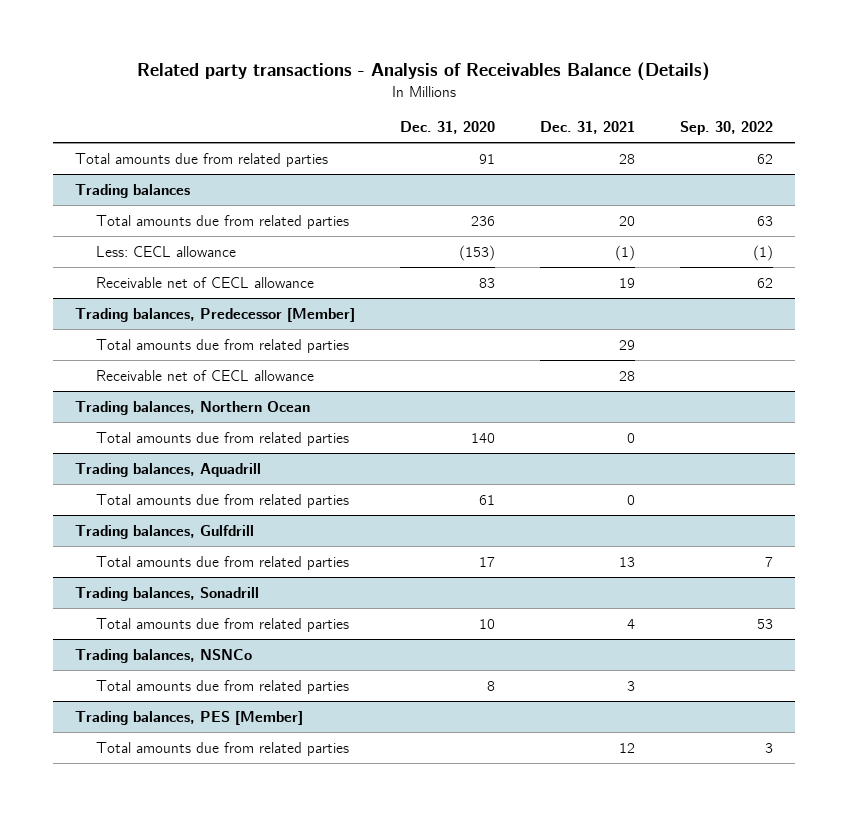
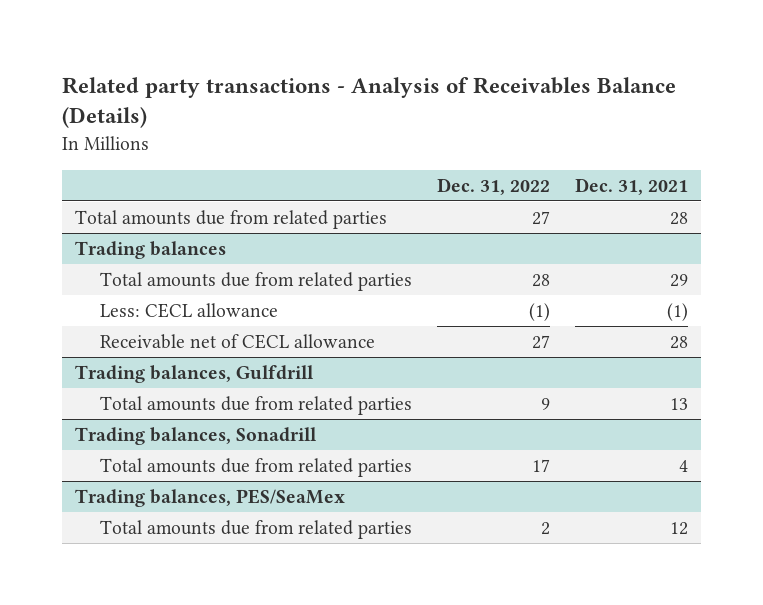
- | Dec. 31, 2020 | Dec. 31, 2021 | Sep. 30, 2022
+ | Dec. 31, 2022 | Dec. 31, 2021
@ Trading balances
- Total amounts due from related parties | 236 | 20 | 63
- Receivable net of CECL allowance | 83 | 19 | 62
- Trading balances, Predecessor [Member]
@ Trading balances
moved down: Less: CECL allowance | (1) | (1)
- Trading balances, Northern Ocean
- Total amounts due from related parties | 140 | 0 |
- Trading balances, Aquadrill
- Total amounts due from related parties | 61 | 0 |
- Trading balances, NSNCo
- Total amounts due from related parties | 8 | 3 |
- Trading balances, PES [Member]
+ Trading balances, PES/SeaMex

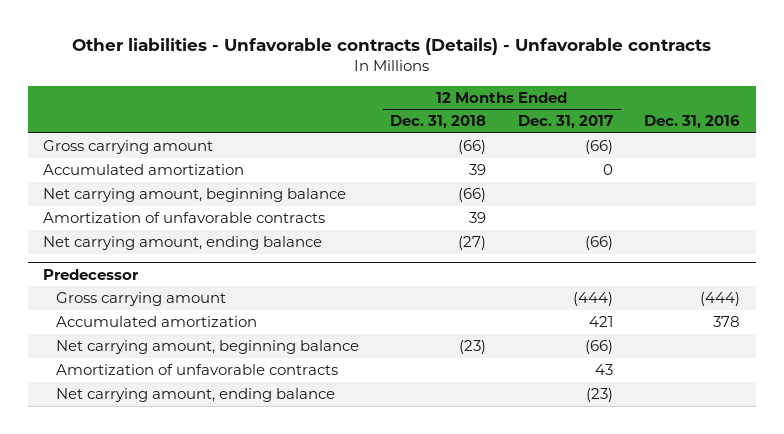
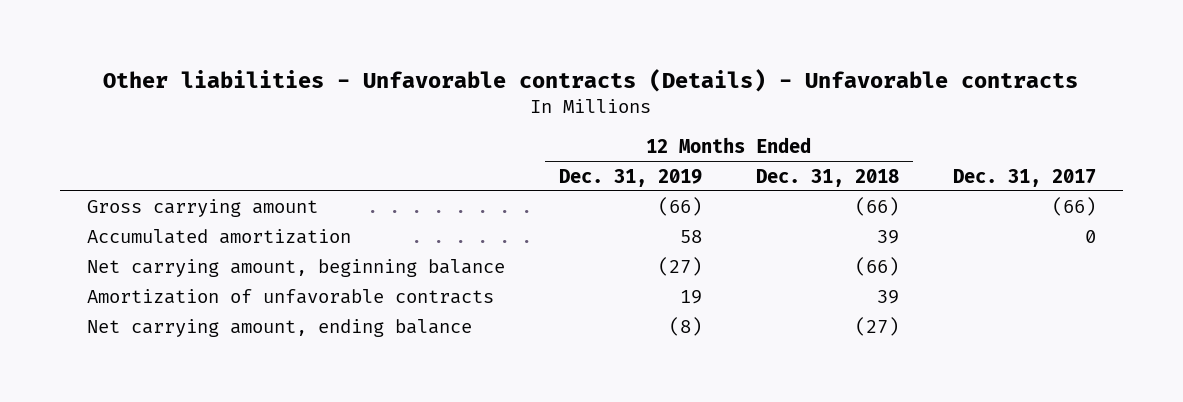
- | 12 Months Ended Dec. 31, 2018 | 12 Months Ended Dec. 31, 2017 | Dec. 31, 2016
+ | 12 Months Ended Dec. 31, 2019 | 12 Months Ended Dec. 31, 2018 | Dec. 31, 2017
- Predecessor
- Gross carrying amount | | (444) | (444)
- Accumulated amortization | | 421 | 378
- Net carrying amount, beginning balance | (23) | (66) |
- Amortization of unfavorable contracts | | 43 |
- Net carrying amount, ending balance | | (23) |

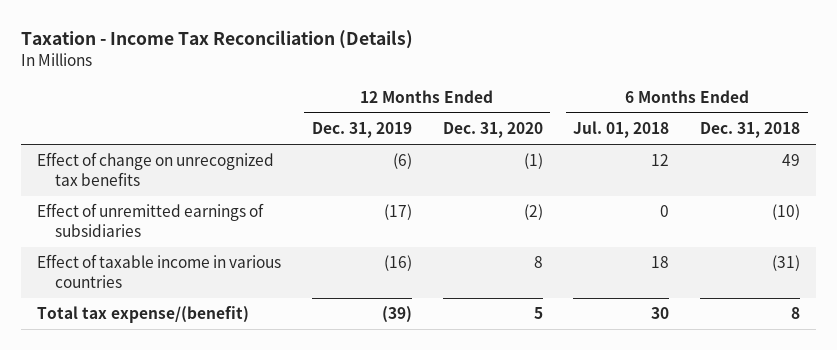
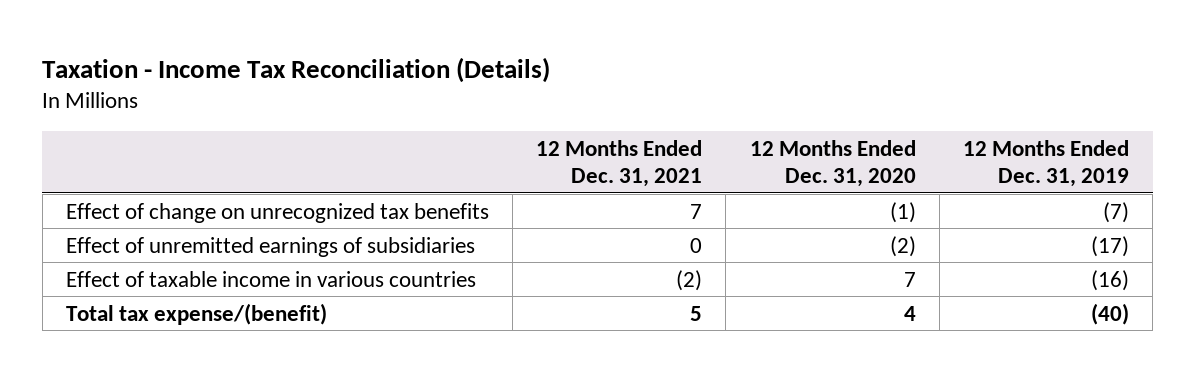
- | 12 Months Ended Dec. 31, 2019 | 12 Months Ended Dec. 31, 2020 | 6 Months Ended Jul. 01, 2018 | 6 Months Ended Dec. 31, 2018
+ | 12 Months Ended Dec. 31, 2021 | 12 Months Ended Dec. 31, 2020 | 12 Months Ended Dec. 31, 2019
- Effect of change on unrecognized tax benefits | (6) | (1) | 12 | 49
+ Effect of change on unrecognized tax benefits | 7 | (1) | (7)
- Effect of taxable income in various countries | (16) | 8 | 18 | (31)
- Total tax expense/(benefit) | (39) | 5 | 30 | 8
+ Effect of taxable income in various countries | (2) | 7 | (16)
+ Total tax expense/(benefit) | 5 | 4 | (40)

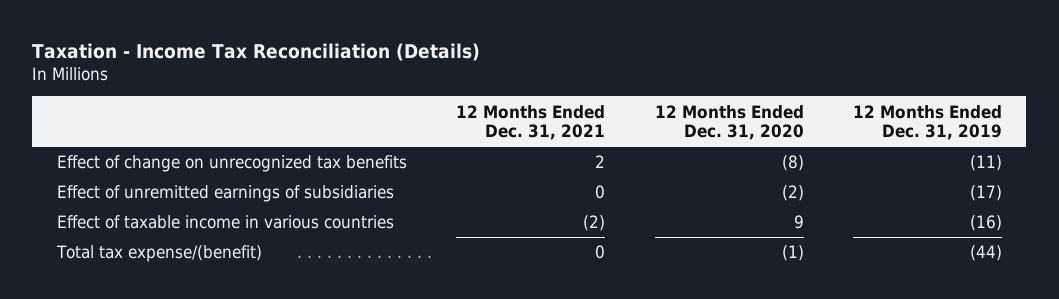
- Effect of change on unrecognized tax benefits | 7 | (1) | (7)
+ Effect of change on unrecognized tax benefits | 2 | (8) | (11)
- Effect of taxable income in various countries | (2) | 7 | (16)
- Total tax expense/(benefit) | 5 | 4 | (40)
+ Effect of taxable income in various countries | (2) | 9 | (16)
+ Total tax expense/(benefit) | 0 | (1) | (44)

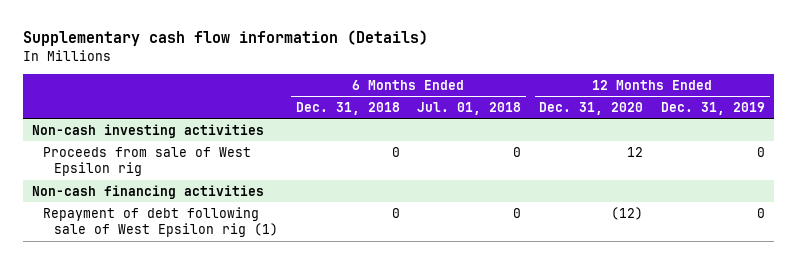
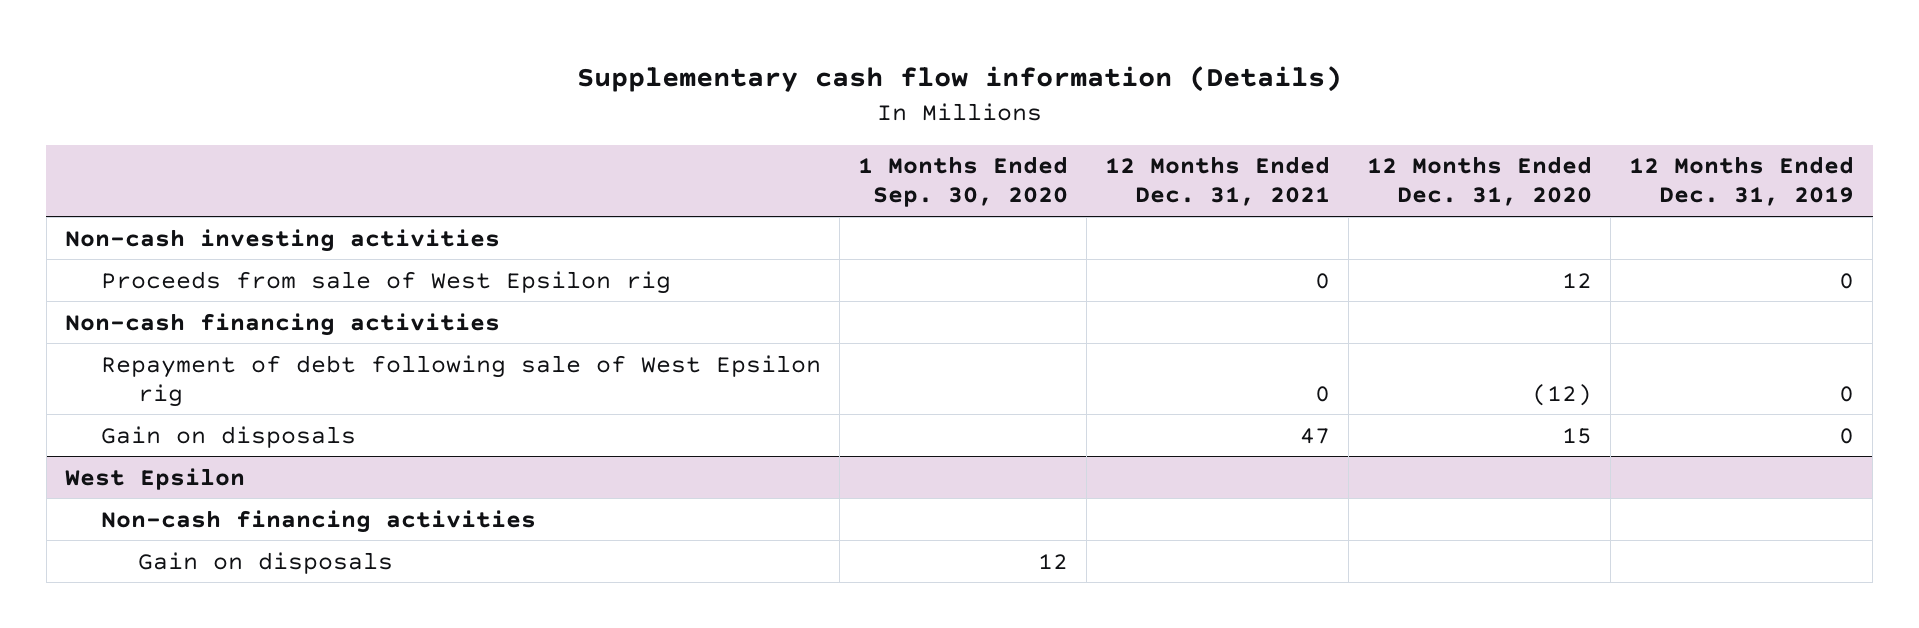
- | 6 Months Ended Dec. 31, 2018 | 6 Months Ended Jul. 01, 2018 | 12 Months Ended Dec. 31, 2020 | 12 Months Ended Dec. 31, 2019
+ | 1 Months Ended Sep. 30, 2020 | 12 Months Ended Dec. 31, 2021 | 12 Months Ended Dec. 31, 2020 | 12 Months Ended Dec. 31, 2019
- Repayment of debt following sale of West Epsilon rig (1) | 0 | 0 | (12) | 0
+ Repayment of debt following sale of West Epsilon rig | | 0 | (12) | 0
+ Gain on disposals | | 47 | 15 | 0
+ West Epsilon
+ Non-cash financing activities
+ Gain on disposals | 12 | | |

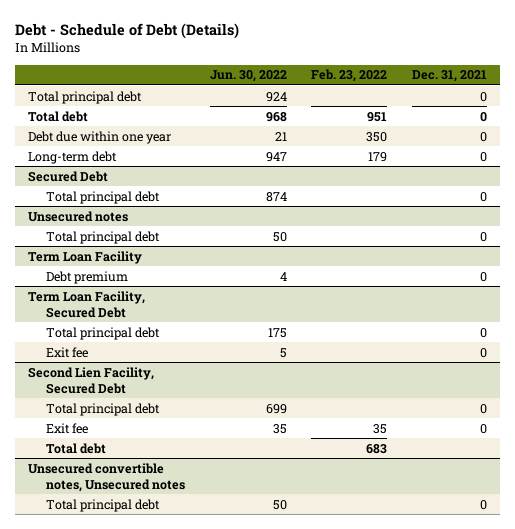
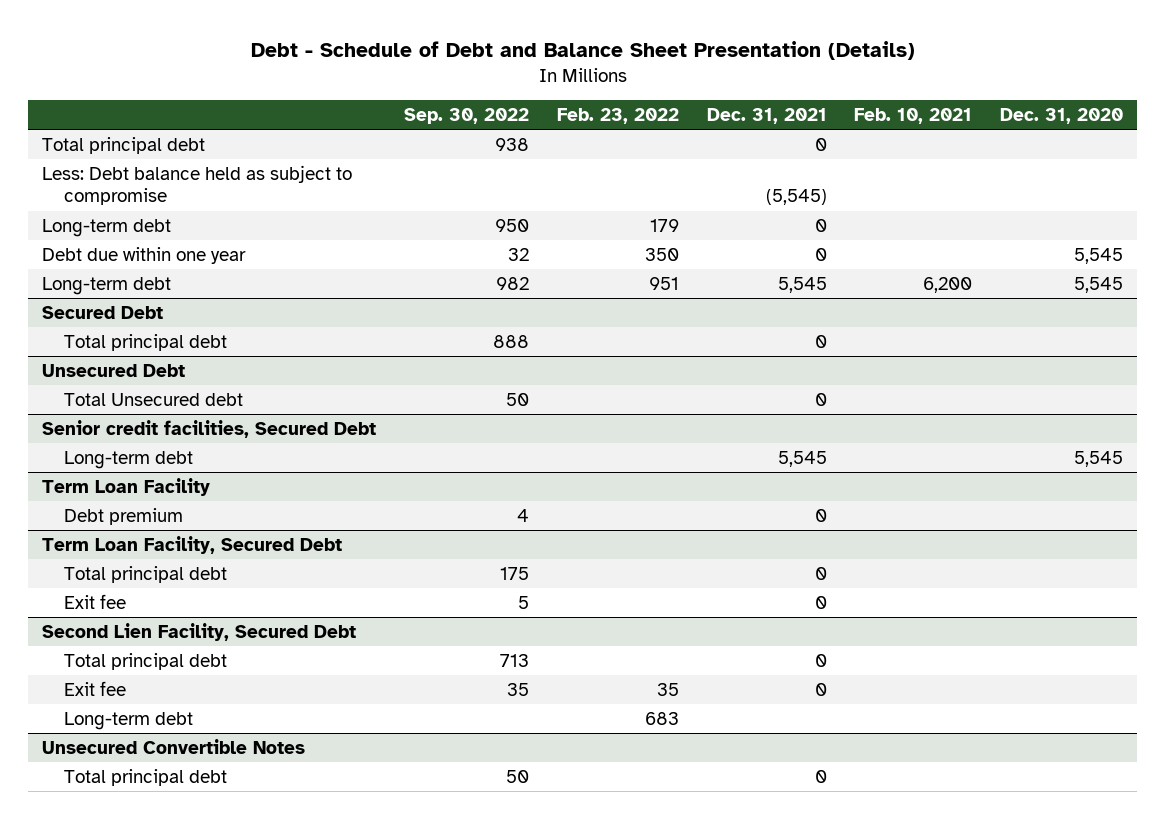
- Debt - Schedule of Debt (Details)
+ Debt - Schedule of Debt and Balance Sheet Presentation (Details)
- | Jun. 30, 2022 | Feb. 23, 2022 | Dec. 31, 2021
+ | Sep. 30, 2022 | Feb. 23, 2022 | Dec. 31, 2021 | Feb. 10, 2021 | Dec. 31, 2020
- Total debt | 968 | 951 | 0
+ Less: Debt balance held as subject to compromise | | | (5,545) | |
moved down: Debt due within one year | 32 | 350 | 0 | | 5,545
+ Long-term debt | 982 | 951 | 5,545 | 6,200 | 5,545
- Unsecured notes
- Total principal debt | 50 | | 0
+ Unsecured Debt
+ Total Unsecured debt | 50 | | 0 | |
+ Senior credit facilities, Secured Debt
+ Long-term debt | | | 5,545 | | 5,545
@ Second Lien Facility, Secured Debt
- Total debt | | 683 |
- Unsecured convertible notes, Unsecured notes
@ Second Lien Facility, Secured Debt
+ Long-term debt | | 683 | | |
+ Unsecured Convertible Notes

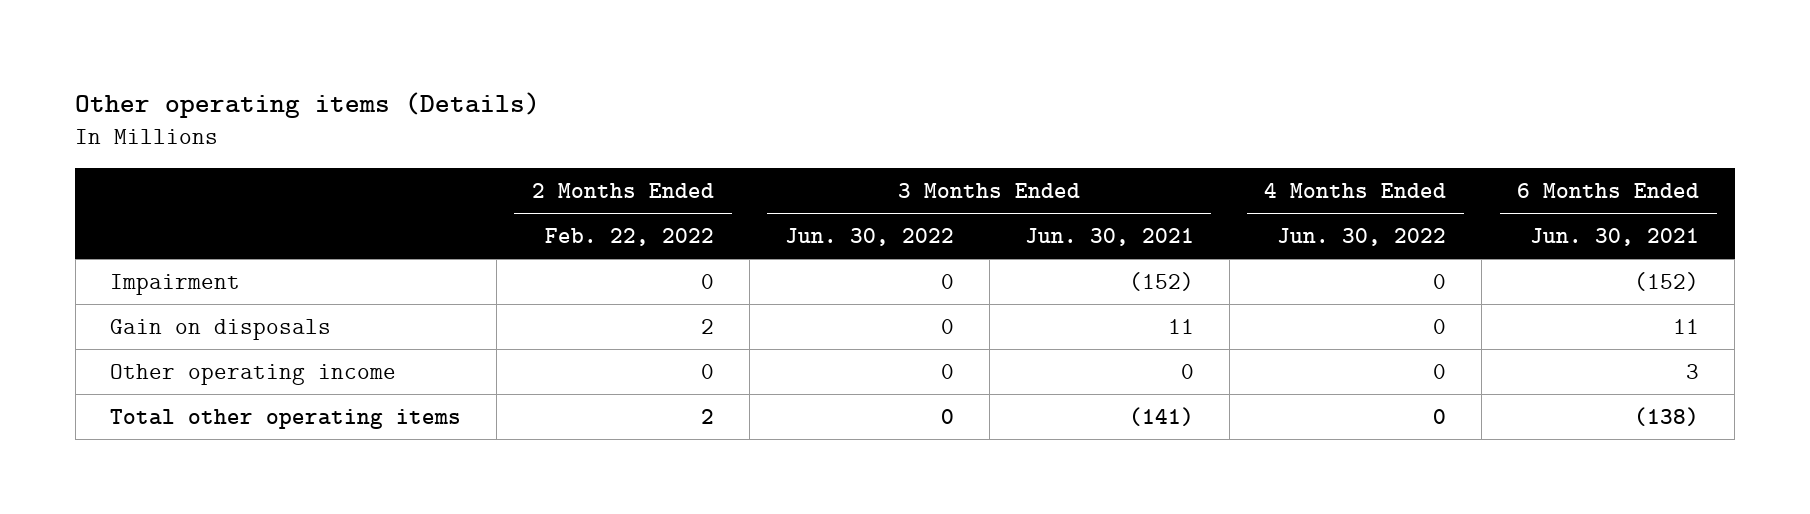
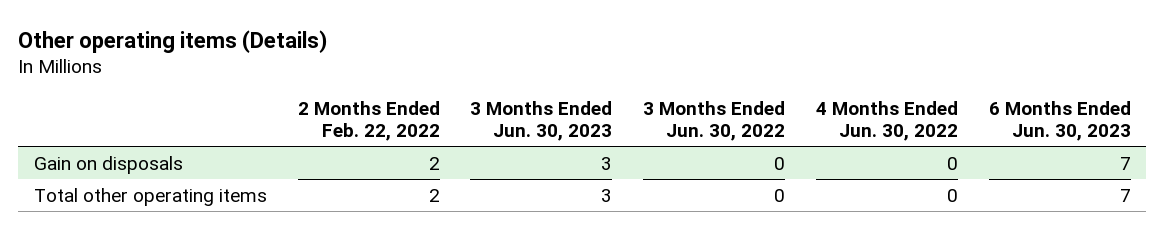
- | 2 Months Ended Feb. 22, 2022 | 3 Months Ended Jun. 30, 2022 | 3 Months Ended Jun. 30, 2021 | 4 Months Ended Jun. 30, 2022 | 6 Months Ended Jun. 30, 2021
+ | 2 Months Ended Feb. 22, 2022 | 3 Months Ended Jun. 30, 2023 | 3 Months Ended Jun. 30, 2022 | 4 Months Ended Jun. 30, 2022 | 6 Months Ended Jun. 30, 2023
- Impairment | 0 | 0 | (152) | 0 | (152)
- Other operating income | 0 | 0 | 0 | 0 | 3

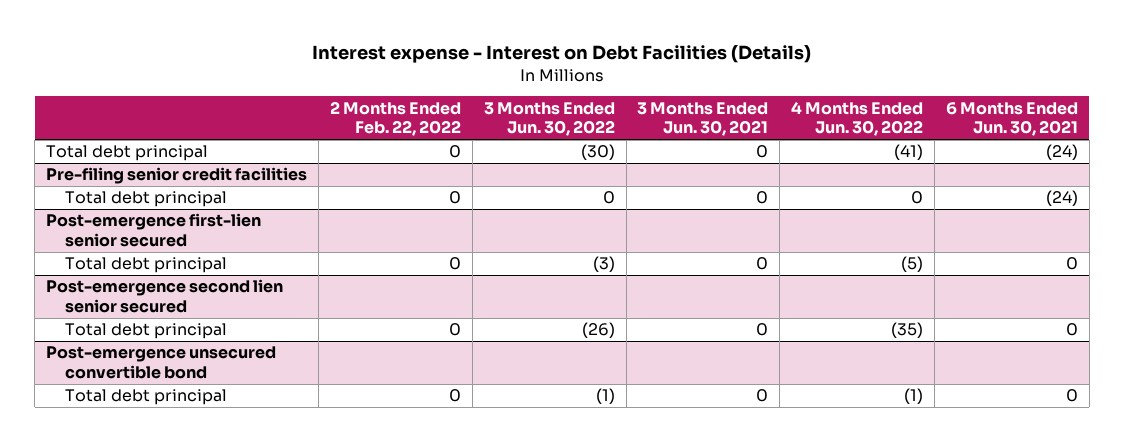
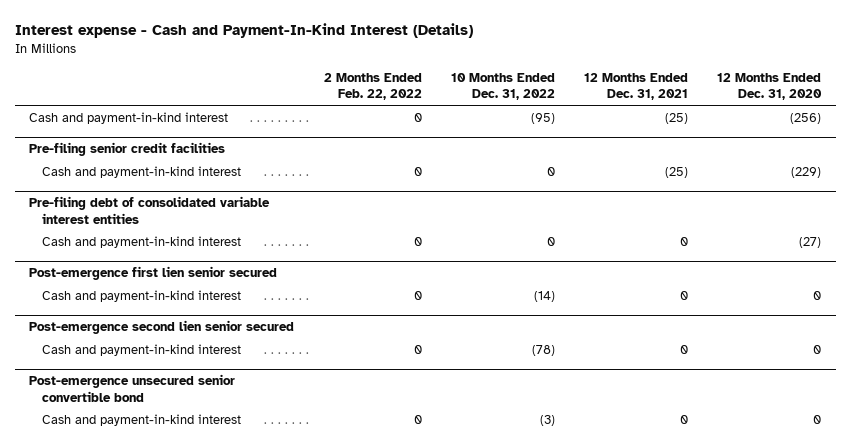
- Interest expense - Interest on Debt Facilities (Details)
+ Interest expense - Cash and Payment-In-Kind Interest (Details)
- | 2 Months Ended Feb. 22, 2022 | 3 Months Ended Jun. 30, 2022 | 3 Months Ended Jun. 30, 2021 | 4 Months Ended Jun. 30, 2022 | 6 Months Ended Jun. 30, 2021
+ | 2 Months Ended Feb. 22, 2022 | 10 Months Ended Dec. 31, 2022 | 12 Months Ended Dec. 31, 2021 | 12 Months Ended Dec. 31, 2020
- Total debt principal | 0 | (30) | 0 | (41) | (24)
+ Cash and payment-in-kind interest | 0 | (95) | (25) | (256)
@ Pre-filing senior credit facilities
- Total debt principal | 0 | 0 | 0 | 0 | (24)
- Post-emergence first-lien senior secured
- Total debt principal | 0 | (3) | 0 | (5) | 0
@ Pre-filing senior credit facilities
+ Cash and payment-in-kind interest | 0 | 0 | (25) | (229)
+ Pre-filing debt of consolidated variable interest entities
+ Cash and payment-in-kind interest | 0 | 0 | 0 | (27)
+ Post-emergence first lien senior secured
+ Cash and payment-in-kind interest | 0 | (14) | 0 | 0
@ Post-emergence second lien senior secured
- Total debt principal | 0 | (26) | 0 | (35) | 0
- Post-emergence unsecured convertible bond
- Total debt principal | 0 | (1) | 0 | (1) | 0
@ Post-emergence second lien senior secured
+ Cash and payment-in-kind interest | 0 | (78) | 0 | 0
+ Post-emergence unsecured senior convertible bond
+ Cash and payment-in-kind interest | 0 | (3) | 0 | 0

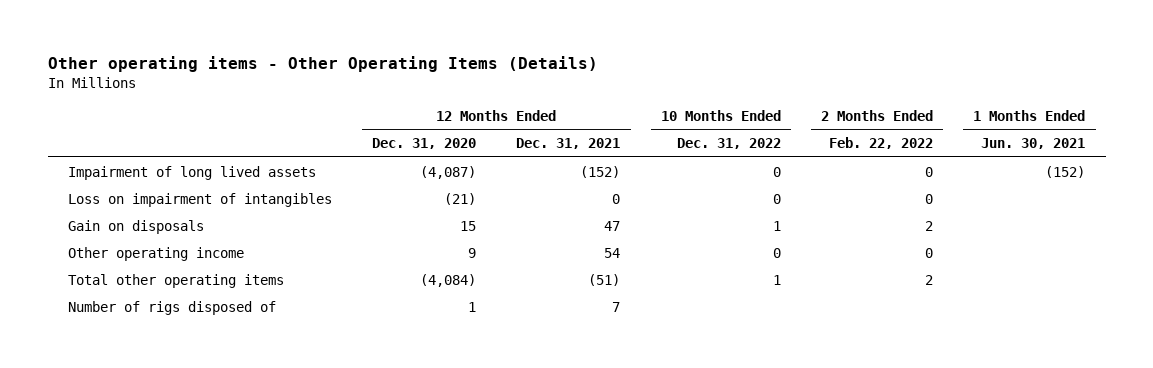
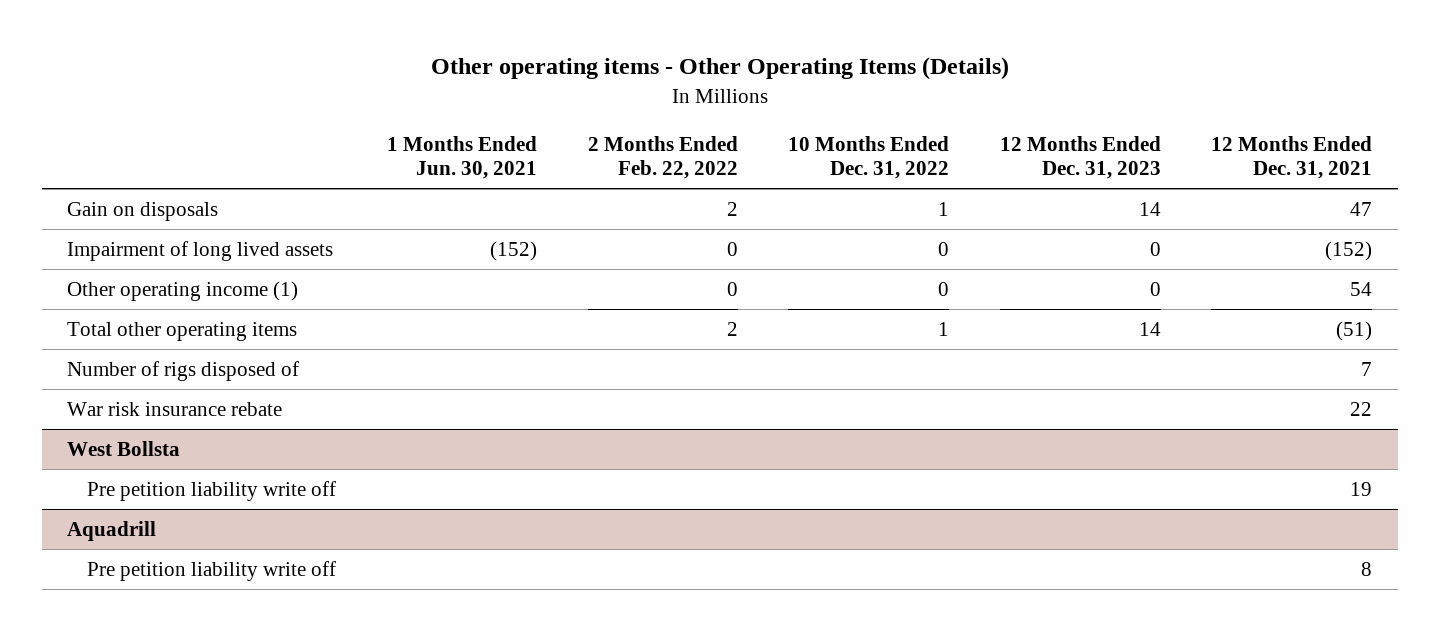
- | 12 Months Ended Dec. 31, 2020 | 12 Months Ended Dec. 31, 2021 | 10 Months Ended Dec. 31, 2022 | 2 Months Ended Feb. 22, 2022 | 1 Months Ended Jun. 30, 2021
+ | 1 Months Ended Jun. 30, 2021 | 2 Months Ended Feb. 22, 2022 | 10 Months Ended Dec. 31, 2022 | 12 Months Ended Dec. 31, 2023 | 12 Months Ended Dec. 31, 2021
- Loss on impairment of intangibles | (21) | 0 | 0 | 0 |
- Other operating income | 9 | 54 | 0 | 0 |
moved down: Impairment of long lived assets | (152) | 0 | 0 | 0 | (152)
+ Other operating income (1) | | 0 | 0 | 0 | 54
+ War risk insurance rebate | | | | | 22
+ West Bollsta
+ Pre petition liability write off | | | | | 19
+ Aquadrill
+ Pre petition liability write off | | | | | 8

